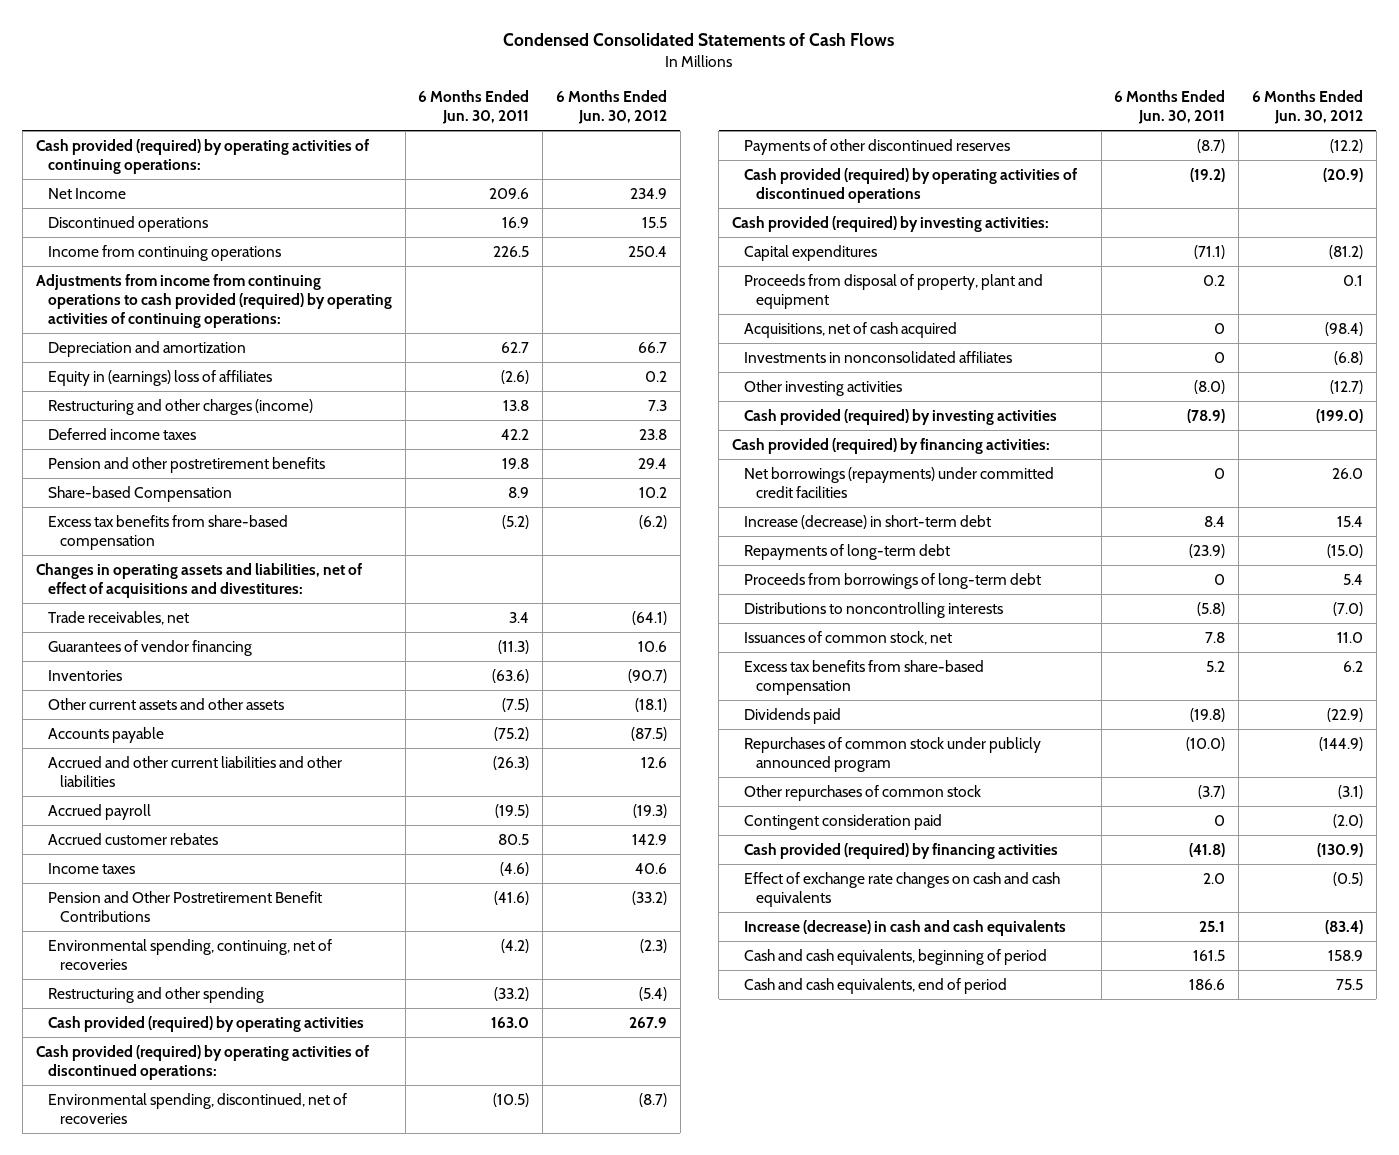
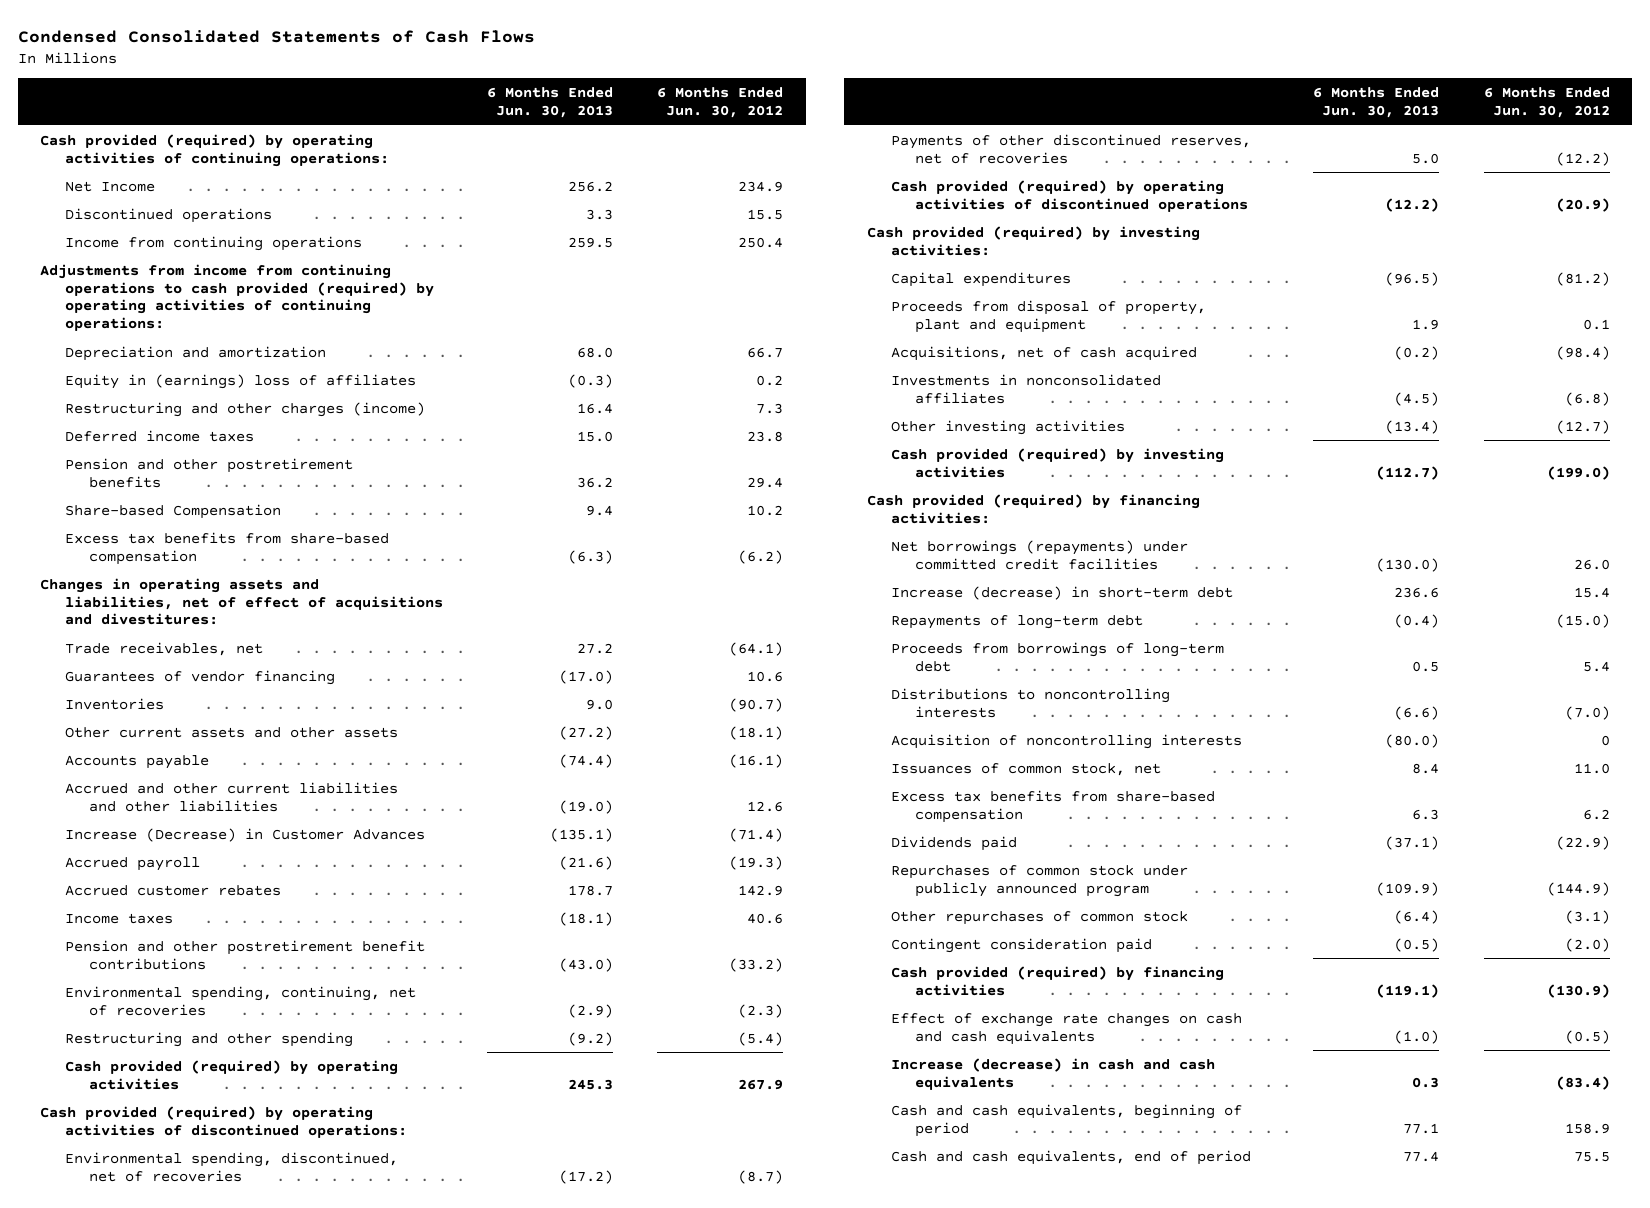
- | 6 Months Ended Jun. 30, 2011 | 6 Months Ended Jun. 30, 2012
+ | 6 Months Ended Jun. 30, 2013 | 6 Months Ended Jun. 30, 2012
- Accounts payable | (75.2) | (87.5)
+ Accounts payable | (74.4) | (16.1)
+ Increase (Decrease) in Customer Advances | (135.1) | (71.4)
- Pension and Other Postretirement Benefit Contributions | (41.6) | (33.2)
+ Pension and other postretirement benefit contributions | (43.0) | (33.2)
- Payments of other discontinued reserves | (8.7) | (12.2)
+ Payments of other discontinued reserves, net of recoveries | 5.0 | (12.2)
+ Acquisition of noncontrolling interests | (80.0) | 0

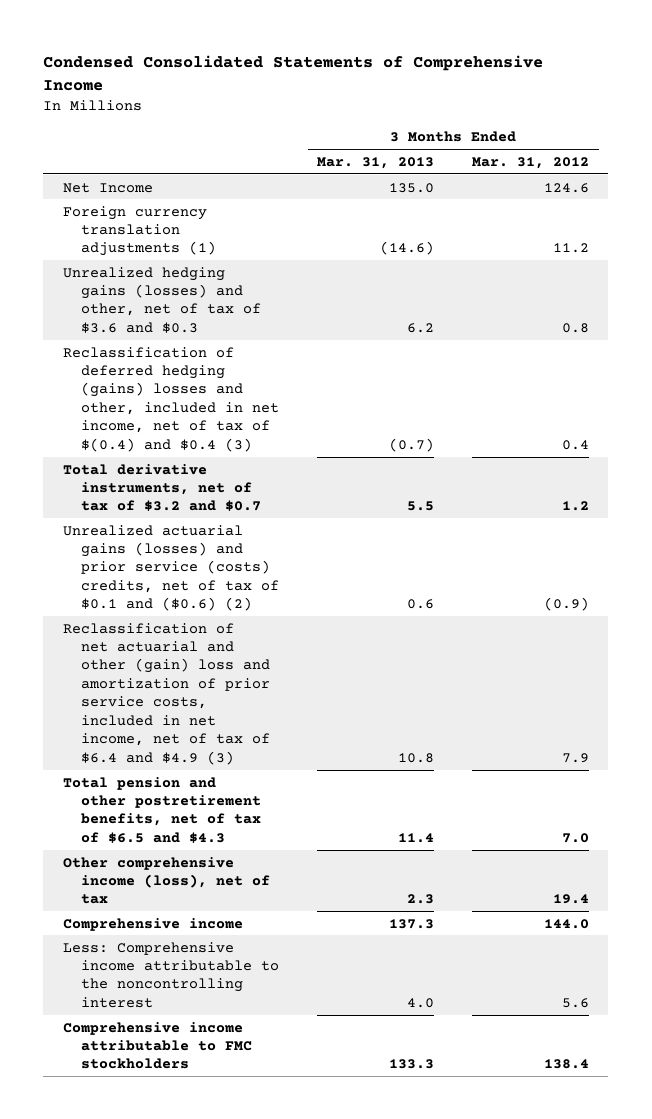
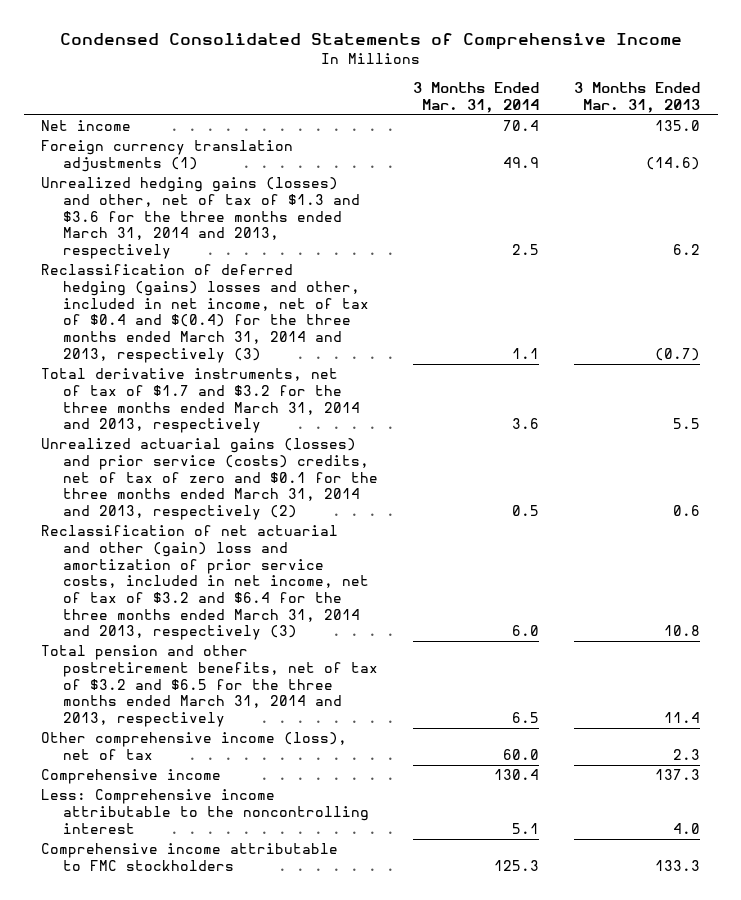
- | 3 Months Ended Mar. 31, 2013 | 3 Months Ended Mar. 31, 2012
+ | 3 Months Ended Mar. 31, 2014 | 3 Months Ended Mar. 31, 2013
- Net Income | 135.0 | 124.6
+ Net income | 70.4 | 135.0
- Unrealized hedging gains (losses) and other, net of tax of $3.6 and $0.3 | 6.2 | 0.8
- Reclassification of deferred hedging (gains) losses and other, included in net income, net of tax of $(0.4) and $0.4 (3) | (0.7) | 0.4
- Total derivative instruments, net of tax of $3.2 and $0.7 | 5.5 | 1.2
- Unrealized actuarial gains (losses) and prior service (costs) credits, net of tax of $0.1 and ($0.6) (2) | 0.6 | (0.9)
- Reclassification of net actuarial and other (gain) loss and amortization of prior service costs, included in net income, net of tax of $6.4 and $4.9 (3) | 10.8 | 7.9
- Total pension and other postretirement benefits, net of tax of $6.5 and $4.3 | 11.4 | 7.0
+ Unrealized hedging gains (losses) and other, net of tax of $1.3 and $3.6 for the three months ended March 31, 2014 and 2013, respectively | 2.5 | 6.2
+ Reclassification of deferred hedging (gains) losses and other, included in net income, net of tax of $0.4 and $(0.4) for the three months ended March 31, 2014 and 2013, respectively (3) | 1.1 | (0.7)
+ Total derivative instruments, net of tax of $1.7 and $3.2 for the three months ended March 31, 2014 and 2013, respectively | 3.6 | 5.5
+ Unrealized actuarial gains (losses) and prior service (costs) credits, net of tax of zero and $0.1 for the three months ended March 31, 2014 and 2013, respectively (2) | 0.5 | 0.6
+ Reclassification of net actuarial and other (gain) loss and amortization of prior service costs, included in net income, net of tax of $3.2 and $6.4 for the three months ended March 31, 2014 and 2013, respectively (3) | 6.0 | 10.8
+ Total pension and other postretirement benefits, net of tax of $3.2 and $6.5 for the three months ended March 31, 2014 and 2013, respectively | 6.5 | 11.4

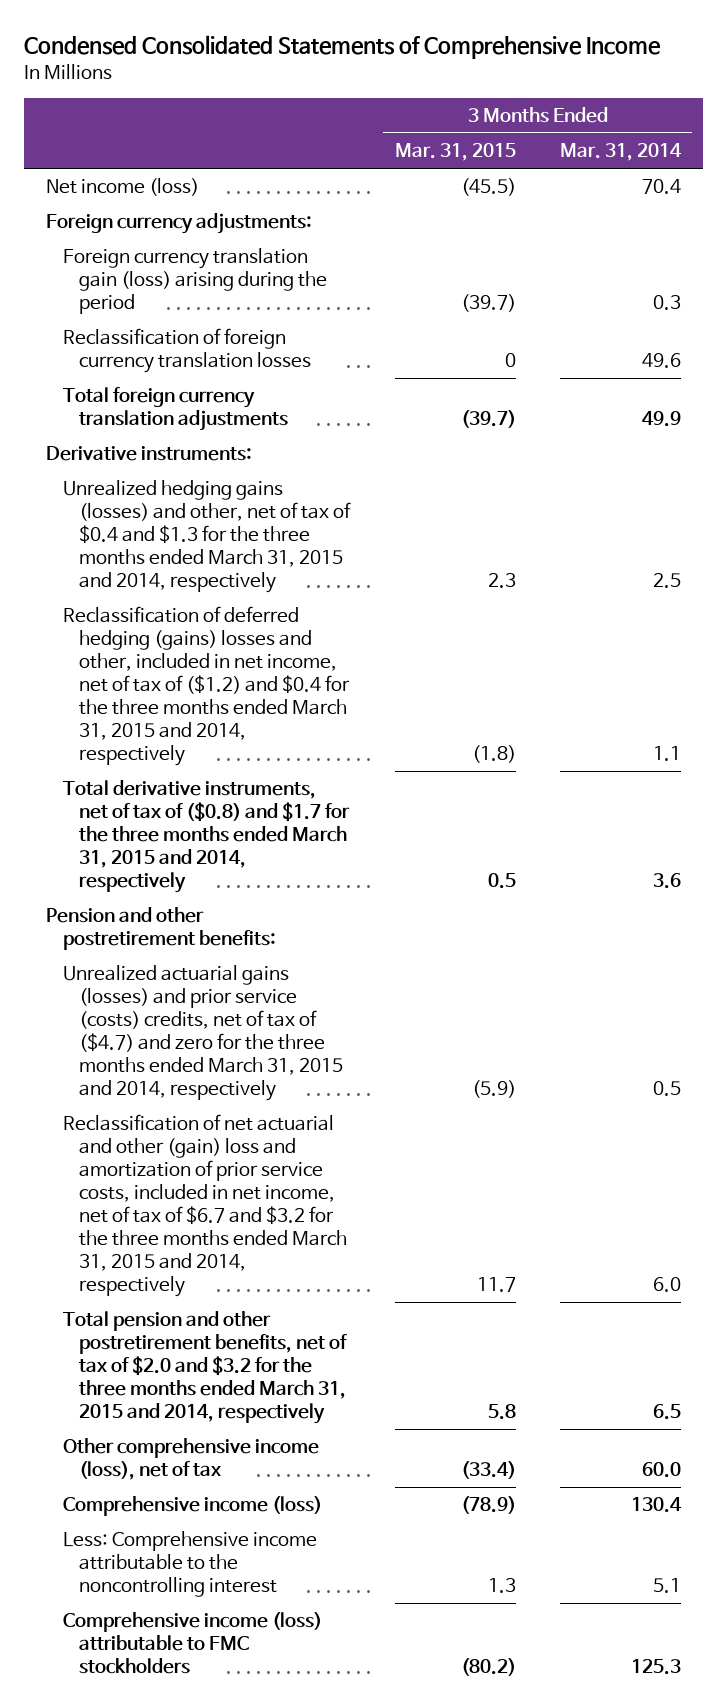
- | 3 Months Ended Mar. 31, 2014 | 3 Months Ended Mar. 31, 2013
+ | 3 Months Ended Mar. 31, 2015 | 3 Months Ended Mar. 31, 2014
- Net income | 70.4 | 135.0
- Foreign currency translation adjustments (1) | 49.9 | (14.6)
- Unrealized hedging gains (losses) and other, net of tax of $1.3 and $3.6 for the three months ended March 31, 2014 and 2013, respectively | 2.5 | 6.2
- Reclassification of deferred hedging (gains) losses and other, included in net income, net of tax of $0.4 and $(0.4) for the three months ended March 31, 2014 and 2013, respectively (3) | 1.1 | (0.7)
- Total derivative instruments, net of tax of $1.7 and $3.2 for the three months ended March 31, 2014 and 2013, respectively | 3.6 | 5.5
- Unrealized actuarial gains (losses) and prior service (costs) credits, net of tax of zero and $0.1 for the three months ended March 31, 2014 and 2013, respectively (2) | 0.5 | 0.6
- Reclassification of net actuarial and other (gain) loss and amortization of prior service costs, included in net income, net of tax of $3.2 and $6.4 for the three months ended March 31, 2014 and 2013, respectively (3) | 6.0 | 10.8
- Total pension and other postretirement benefits, net of tax of $3.2 and $6.5 for the three months ended March 31, 2014 and 2013, respectively | 6.5 | 11.4
+ Net income (loss) | (45.5) | 70.4
+ Foreign currency adjustments:
+ Foreign currency translation gain (loss) arising during the period | (39.7) | 0.3
+ Reclassification of foreign currency translation losses | 0 | 49.6
+ Total foreign currency translation adjustments | (39.7) | 49.9
+ Derivative instruments:
+ Unrealized hedging gains (losses) and other, net of tax of $0.4 and $1.3 for the three months ended March 31, 2015 and 2014, respectively | 2.3 | 2.5
+ Reclassification of deferred hedging (gains) losses and other, included in net income, net of tax of ($1.2) and $0.4 for the three months ended March 31, 2015 and 2014, respectively | (1.8) | 1.1
+ Total derivative instruments, net of tax of ($0.8) and $1.7 for the three months ended March 31, 2015 and 2014, respectively | 0.5 | 3.6
+ Pension and other postretirement benefits:
+ Unrealized actuarial gains (losses) and prior service (costs) credits, net of tax of ($4.7) and zero for the three months ended March 31, 2015 and 2014, respectively | (5.9) | 0.5
+ Reclassification of net actuarial and other (gain) loss and amortization of prior service costs, included in net income, net of tax of $6.7 and $3.2 for the three months ended March 31, 2015 and 2014, respectively | 11.7 | 6.0
+ Total pension and other postretirement benefits, net of tax of $2.0 and $3.2 for the three months ended March 31, 2015 and 2014, respectively | 5.8 | 6.5
- Comprehensive income | 130.4 | 137.3
+ Comprehensive income (loss) | (78.9) | 130.4
- Comprehensive income attributable to FMC stockholders | 125.3 | 133.3
+ Comprehensive income (loss) attributable to FMC stockholders | (80.2) | 125.3

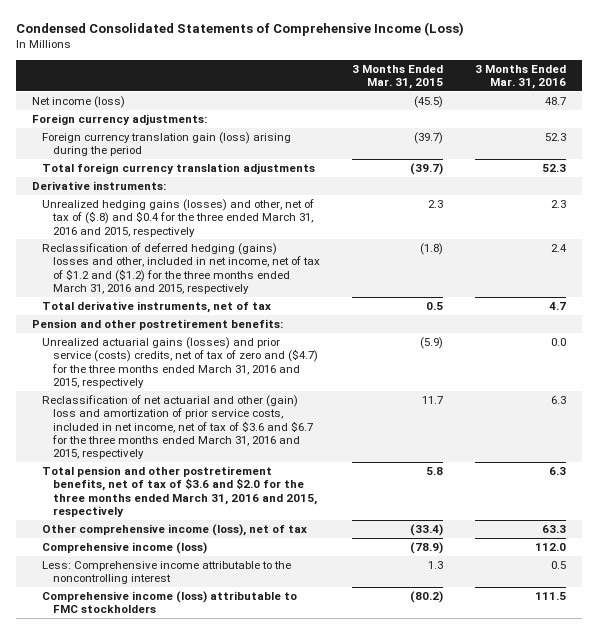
- Condensed Consolidated Statements of Comprehensive Income
+ Condensed Consolidated Statements of Comprehensive Income (Loss)
- | 3 Months Ended Mar. 31, 2015 | 3 Months Ended Mar. 31, 2014
+ | 3 Months Ended Mar. 31, 2015 | 3 Months Ended Mar. 31, 2016
- Reclassification of foreign currency translation losses | 0 | 49.6
- Unrealized hedging gains (losses) and other, net of tax of $0.4 and $1.3 for the three months ended March 31, 2015 and 2014, respectively | 2.3 | 2.5
- Reclassification of deferred hedging (gains) losses and other, included in net income, net of tax of ($1.2) and $0.4 for the three months ended March 31, 2015 and 2014, respectively | (1.8) | 1.1
- Total derivative instruments, net of tax of ($0.8) and $1.7 for the three months ended March 31, 2015 and 2014, respectively | 0.5 | 3.6
+ Unrealized hedging gains (losses) and other, net of tax of ($.8) and $0.4 for the three ended March 31, 2016 and 2015, respectively | 2.3 | 2.3
+ Reclassification of deferred hedging (gains) losses and other, included in net income, net of tax of $1.2 and ($1.2) for the three months ended March 31, 2016 and 2015, respectively | (1.8) | 2.4
+ Total derivative instruments, net of tax | 0.5 | 4.7
- Unrealized actuarial gains (losses) and prior service (costs) credits, net of tax of ($4.7) and zero for the three months ended March 31, 2015 and 2014, respectively | (5.9) | 0.5
- Reclassification of net actuarial and other (gain) loss and amortization of prior service costs, included in net income, net of tax of $6.7 and $3.2 for the three months ended March 31, 2015 and 2014, respectively | 11.7 | 6.0
- Total pension and other postretirement benefits, net of tax of $2.0 and $3.2 for the three months ended March 31, 2015 and 2014, respectively | 5.8 | 6.5
+ Unrealized actuarial gains (losses) and prior service (costs) credits, net of tax of zero and ($4.7) for the three months ended March 31, 2016 and 2015, respectively | (5.9) | 0.0
+ Reclassification of net actuarial and other (gain) loss and amortization of prior service costs, included in net income, net of tax of $3.6 and $6.7 for the three months ended March 31, 2016 and 2015, respectively | 11.7 | 6.3
+ Total pension and other postretirement benefits, net of tax of $3.6 and $2.0 for the three months ended March 31, 2016 and 2015, respectively | 5.8 | 6.3

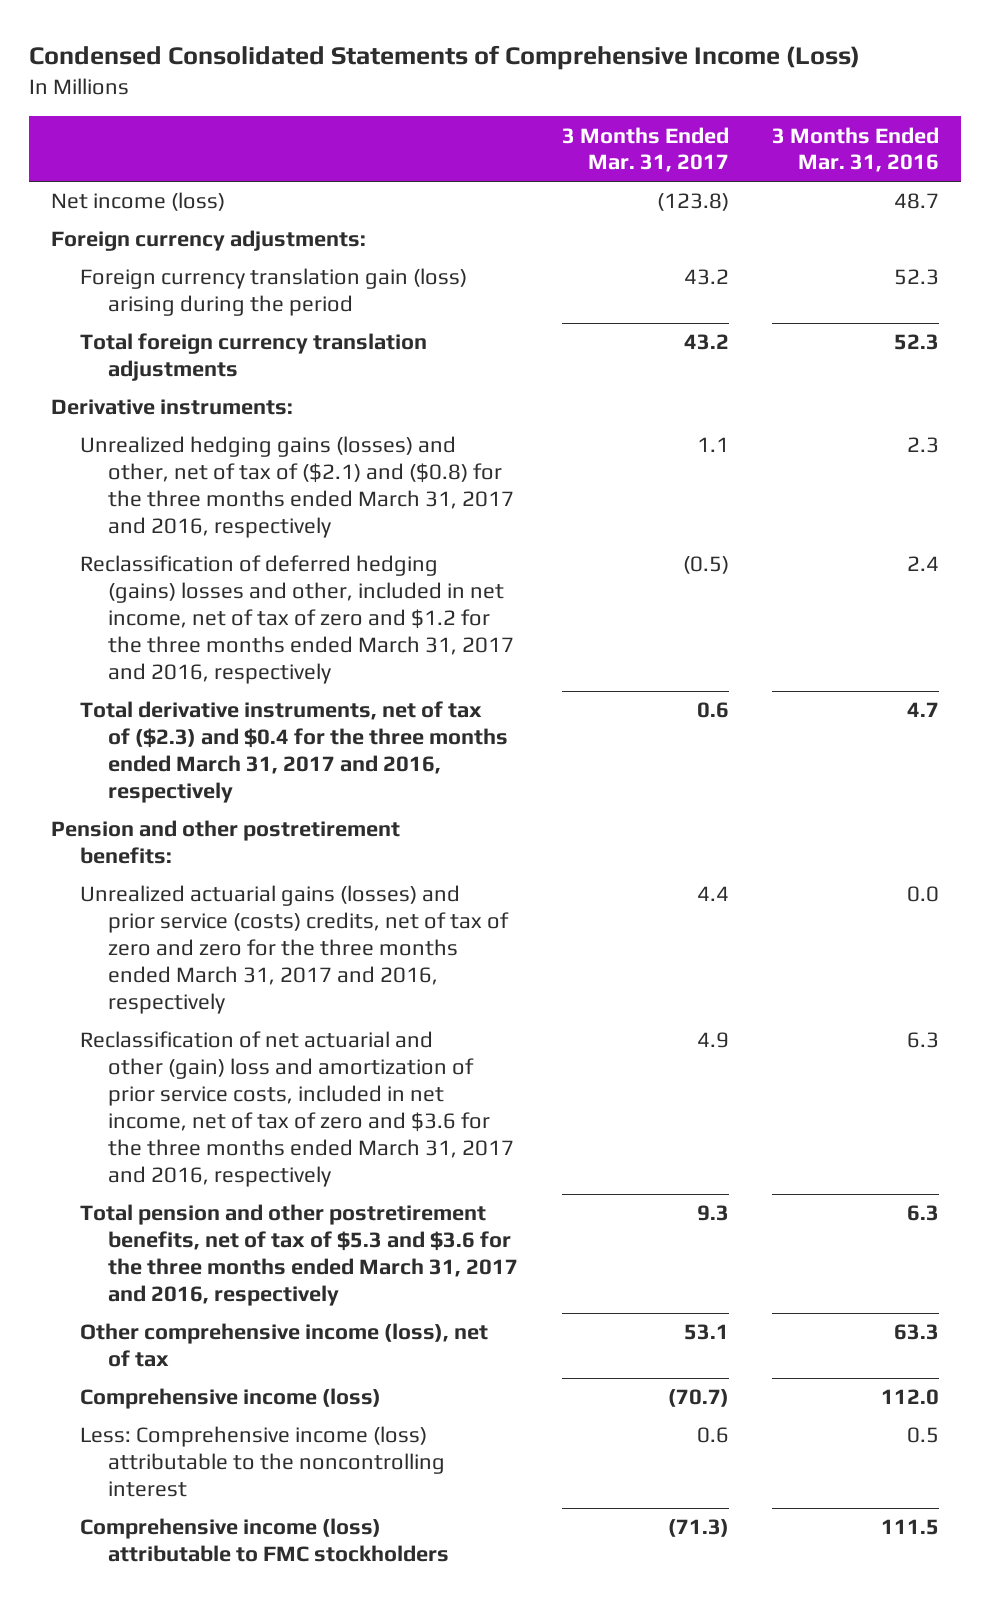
- | 3 Months Ended Mar. 31, 2015 | 3 Months Ended Mar. 31, 2016
+ | 3 Months Ended Mar. 31, 2017 | 3 Months Ended Mar. 31, 2016
- Unrealized hedging gains (losses) and other, net of tax of ($.8) and $0.4 for the three ended March 31, 2016 and 2015, respectively | 2.3 | 2.3
- Reclassification of deferred hedging (gains) losses and other, included in net income, net of tax of $1.2 and ($1.2) for the three months ended March 31, 2016 and 2015, respectively | (1.8) | 2.4
- Total derivative instruments, net of tax | 0.5 | 4.7
+ Unrealized hedging gains (losses) and other, net of tax of ($2.1) and ($0.8) for the three months ended March 31, 2017 and 2016, respectively | 1.1 | 2.3
+ Reclassification of deferred hedging (gains) losses and other, included in net income, net of tax of zero and $1.2 for the three months ended March 31, 2017 and 2016, respectively | (0.5) | 2.4
+ Total derivative instruments, net of tax of ($2.3) and $0.4 for the three months ended March 31, 2017 and 2016, respectively | 0.6 | 4.7
- Unrealized actuarial gains (losses) and prior service (costs) credits, net of tax of zero and ($4.7) for the three months ended March 31, 2016 and 2015, respectively | (5.9) | 0.0
- Reclassification of net actuarial and other (gain) loss and amortization of prior service costs, included in net income, net of tax of $3.6 and $6.7 for the three months ended March 31, 2016 and 2015, respectively | 11.7 | 6.3
- Total pension and other postretirement benefits, net of tax of $3.6 and $2.0 for the three months ended March 31, 2016 and 2015, respectively | 5.8 | 6.3
+ Unrealized actuarial gains (losses) and prior service (costs) credits, net of tax of zero and zero for the three months ended March 31, 2017 and 2016, respectively | 4.4 | 0.0
+ Reclassification of net actuarial and other (gain) loss and amortization of prior service costs, included in net income, net of tax of zero and $3.6 for the three months ended March 31, 2017 and 2016, respectively | 4.9 | 6.3
+ Total pension and other postretirement benefits, net of tax of $5.3 and $3.6 for the three months ended March 31, 2017 and 2016, respectively | 9.3 | 6.3
- Less: Comprehensive income attributable to the noncontrolling interest | 1.3 | 0.5
+ Less: Comprehensive income (loss) attributable to the noncontrolling interest | 0.6 | 0.5

